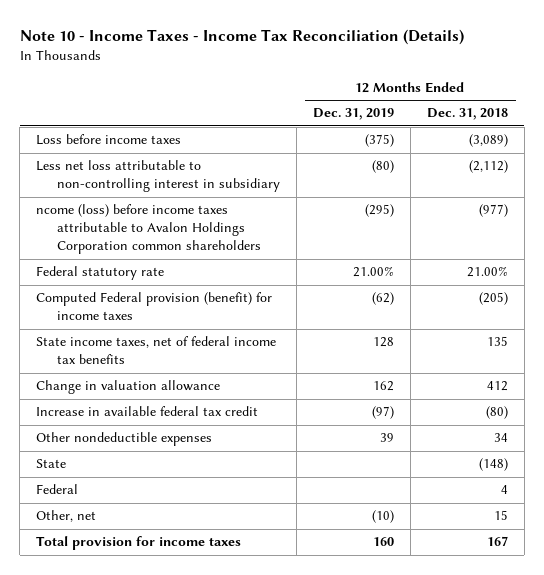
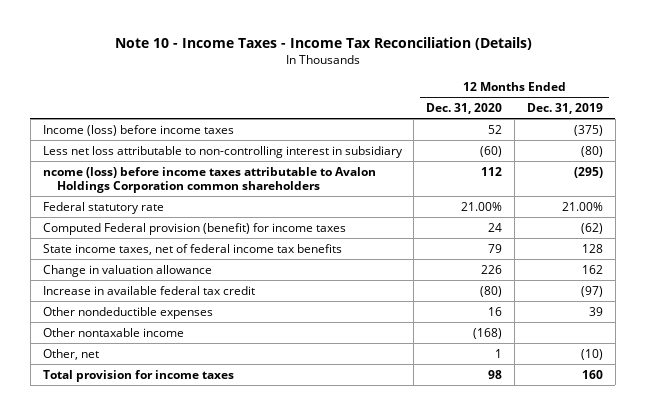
- | 12 Months Ended Dec. 31, 2019 | 12 Months Ended Dec. 31, 2018
+ | 12 Months Ended Dec. 31, 2020 | 12 Months Ended Dec. 31, 2019
- Loss before income taxes | (375) | (3,089)
+ Income (loss) before income taxes | 52 | (375)
- State | | (148)
- Federal | | 4
+ Other nontaxable income | (168) |

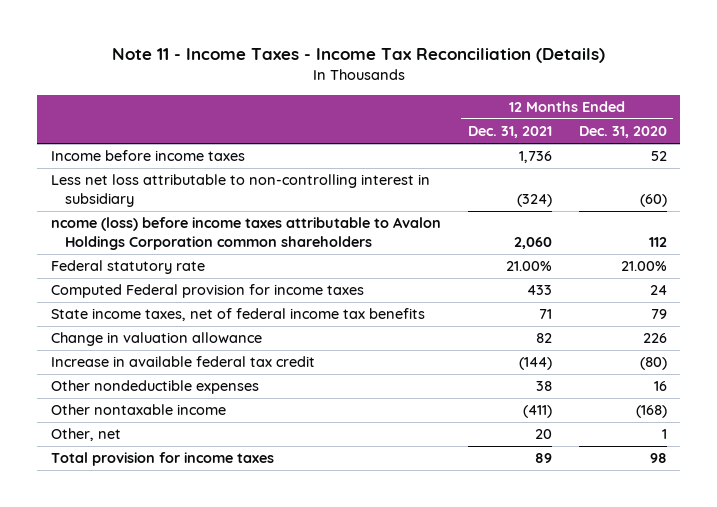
- Note 10 - Income Taxes - Income Tax Reconciliation (Details)
+ Note 11 - Income Taxes - Income Tax Reconciliation (Details)
- | 12 Months Ended Dec. 31, 2020 | 12 Months Ended Dec. 31, 2019
+ | 12 Months Ended Dec. 31, 2021 | 12 Months Ended Dec. 31, 2020
- Income (loss) before income taxes | 52 | (375)
+ Income before income taxes | 1,736 | 52
- Computed Federal provision (benefit) for income taxes | 24 | (62)
+ Computed Federal provision for income taxes | 433 | 24

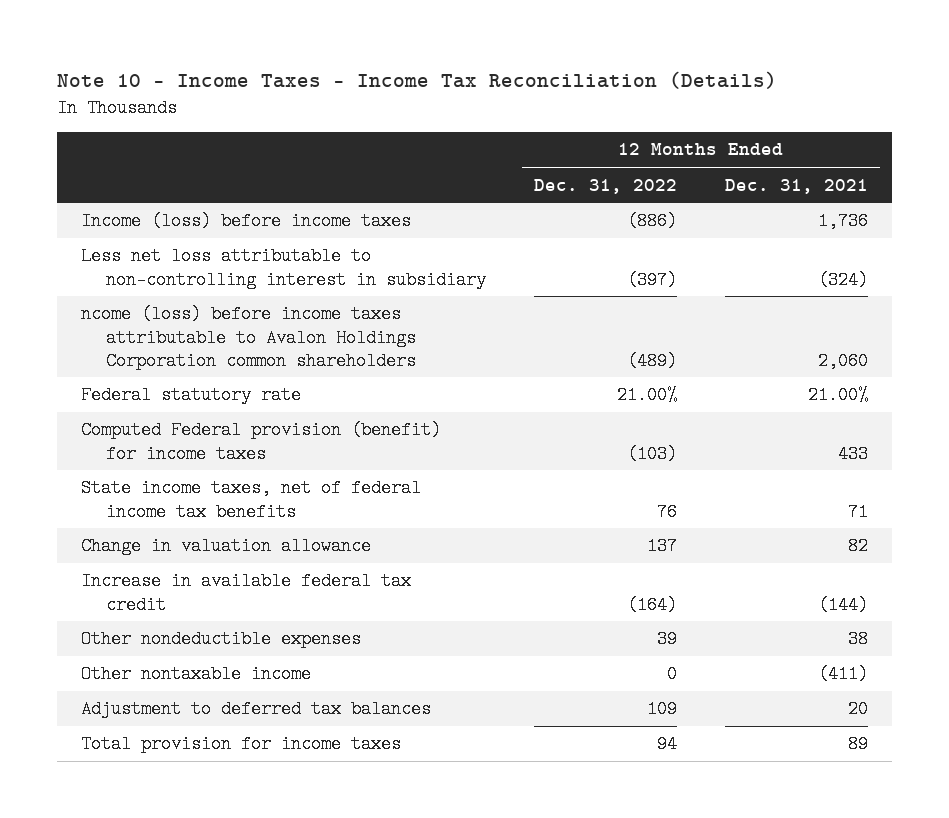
- Note 11 - Income Taxes - Income Tax Reconciliation (Details)
+ Note 10 - Income Taxes - Income Tax Reconciliation (Details)
- | 12 Months Ended Dec. 31, 2021 | 12 Months Ended Dec. 31, 2020
+ | 12 Months Ended Dec. 31, 2022 | 12 Months Ended Dec. 31, 2021
- Income before income taxes | 1,736 | 52
+ Income (loss) before income taxes | (886) | 1,736
- Computed Federal provision for income taxes | 433 | 24
+ Computed Federal provision (benefit) for income taxes | (103) | 433
- Other, net | 20 | 1
+ Adjustment to deferred tax balances | 109 | 20

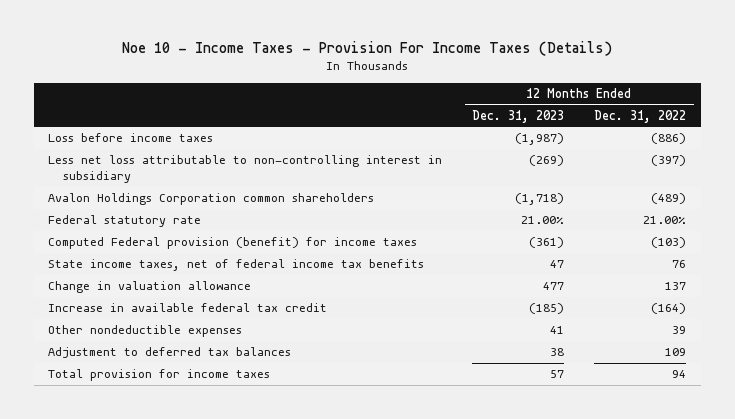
- Note 10 - Income Taxes - Income Tax Reconciliation (Details)
+ Noe 10 - Income Taxes - Provision For Income Taxes (Details)
- | 12 Months Ended Dec. 31, 2022 | 12 Months Ended Dec. 31, 2021
+ | 12 Months Ended Dec. 31, 2023 | 12 Months Ended Dec. 31, 2022
- Income (loss) before income taxes | (886) | 1,736
+ Loss before income taxes | (1,987) | (886)
- ncome (loss) before income taxes attributable to Avalon Holdings Corporation common shareholders | (489) | 2,060
+ Avalon Holdings Corporation common shareholders | (1,718) | (489)
- Other nontaxable income | 0 | (411)

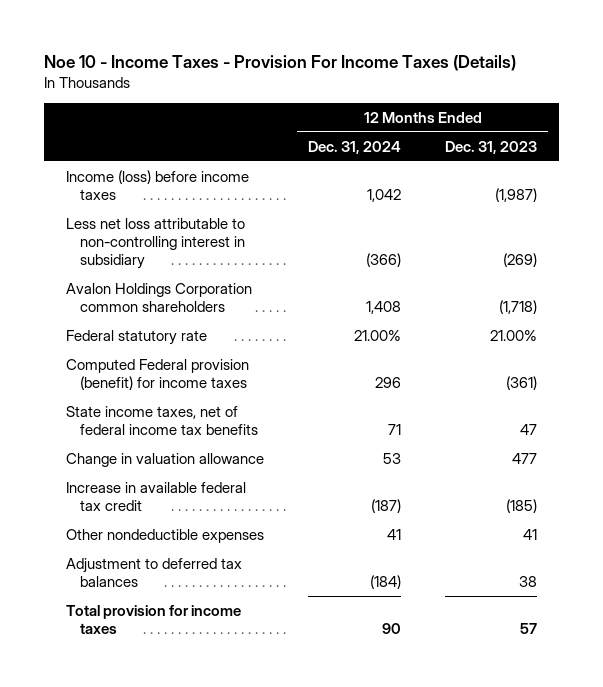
- | 12 Months Ended Dec. 31, 2023 | 12 Months Ended Dec. 31, 2022
+ | 12 Months Ended Dec. 31, 2024 | 12 Months Ended Dec. 31, 2023
- Loss before income taxes | (1,987) | (886)
+ Income (loss) before income taxes | 1,042 | (1,987)

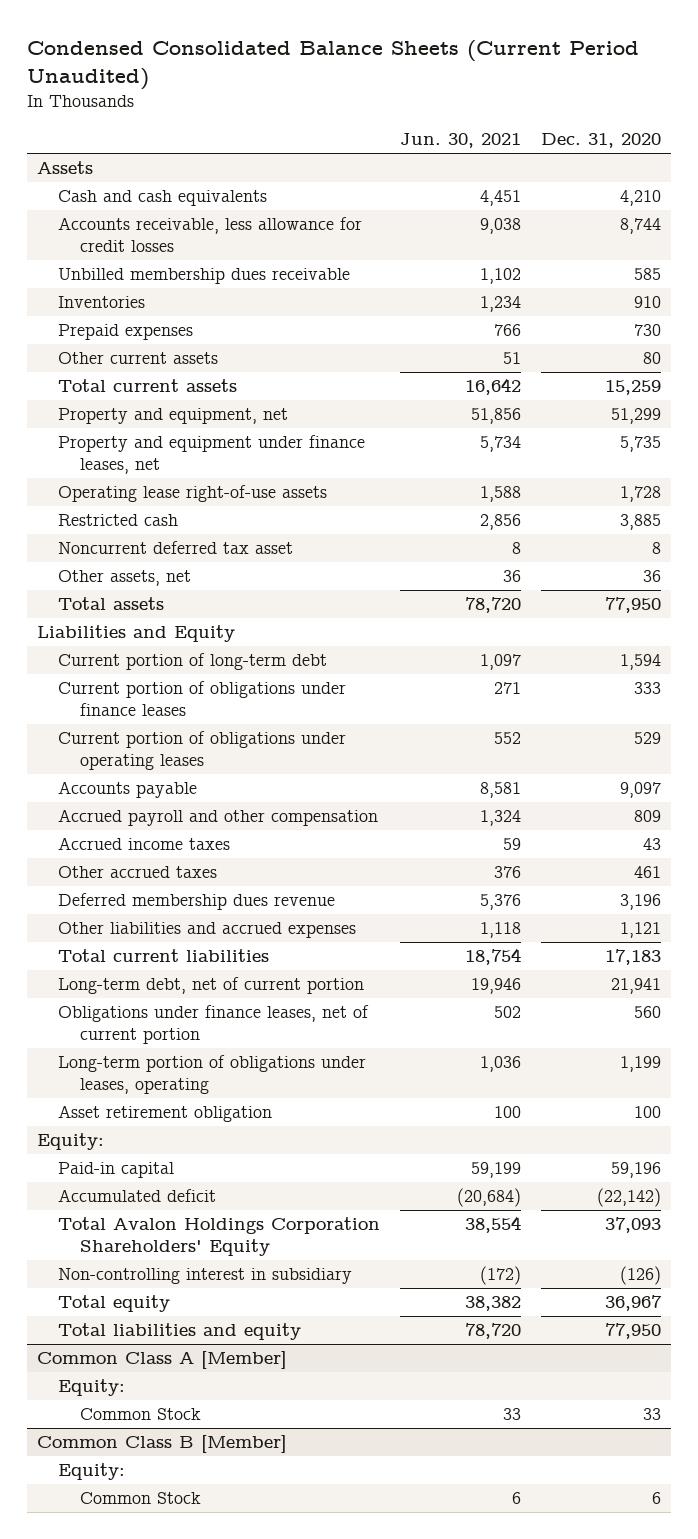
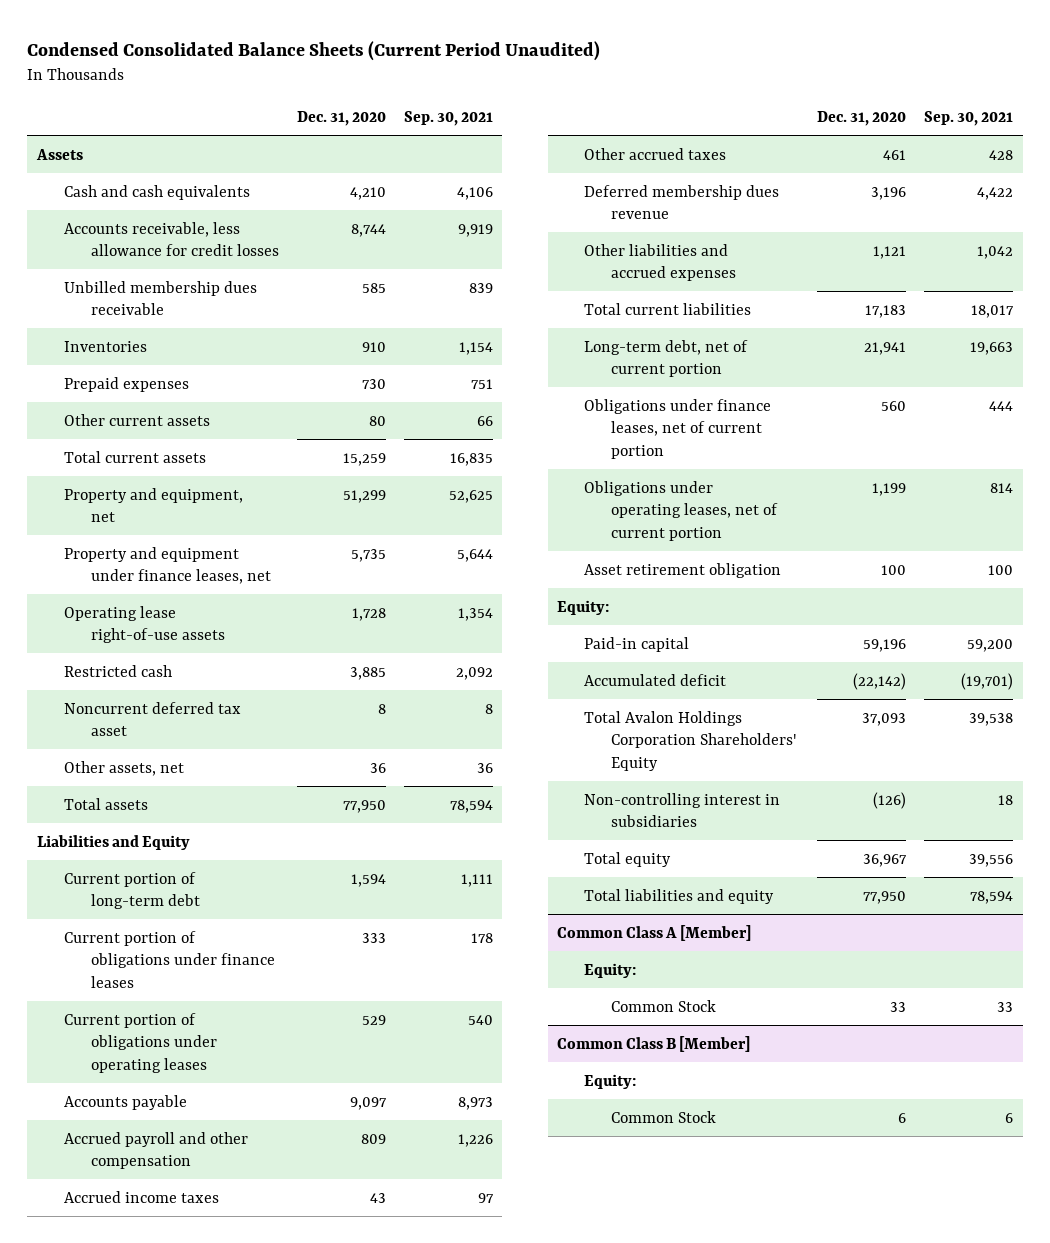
- | Jun. 30, 2021 | Dec. 31, 2020
+ | Dec. 31, 2020 | Sep. 30, 2021
- Long-term portion of obligations under leases, operating | 1,036 | 1,199
+ Obligations under operating leases, net of current portion | 1,199 | 814
- Non-controlling interest in subsidiary | (172) | (126)
+ Non-controlling interest in subsidiaries | (126) | 18

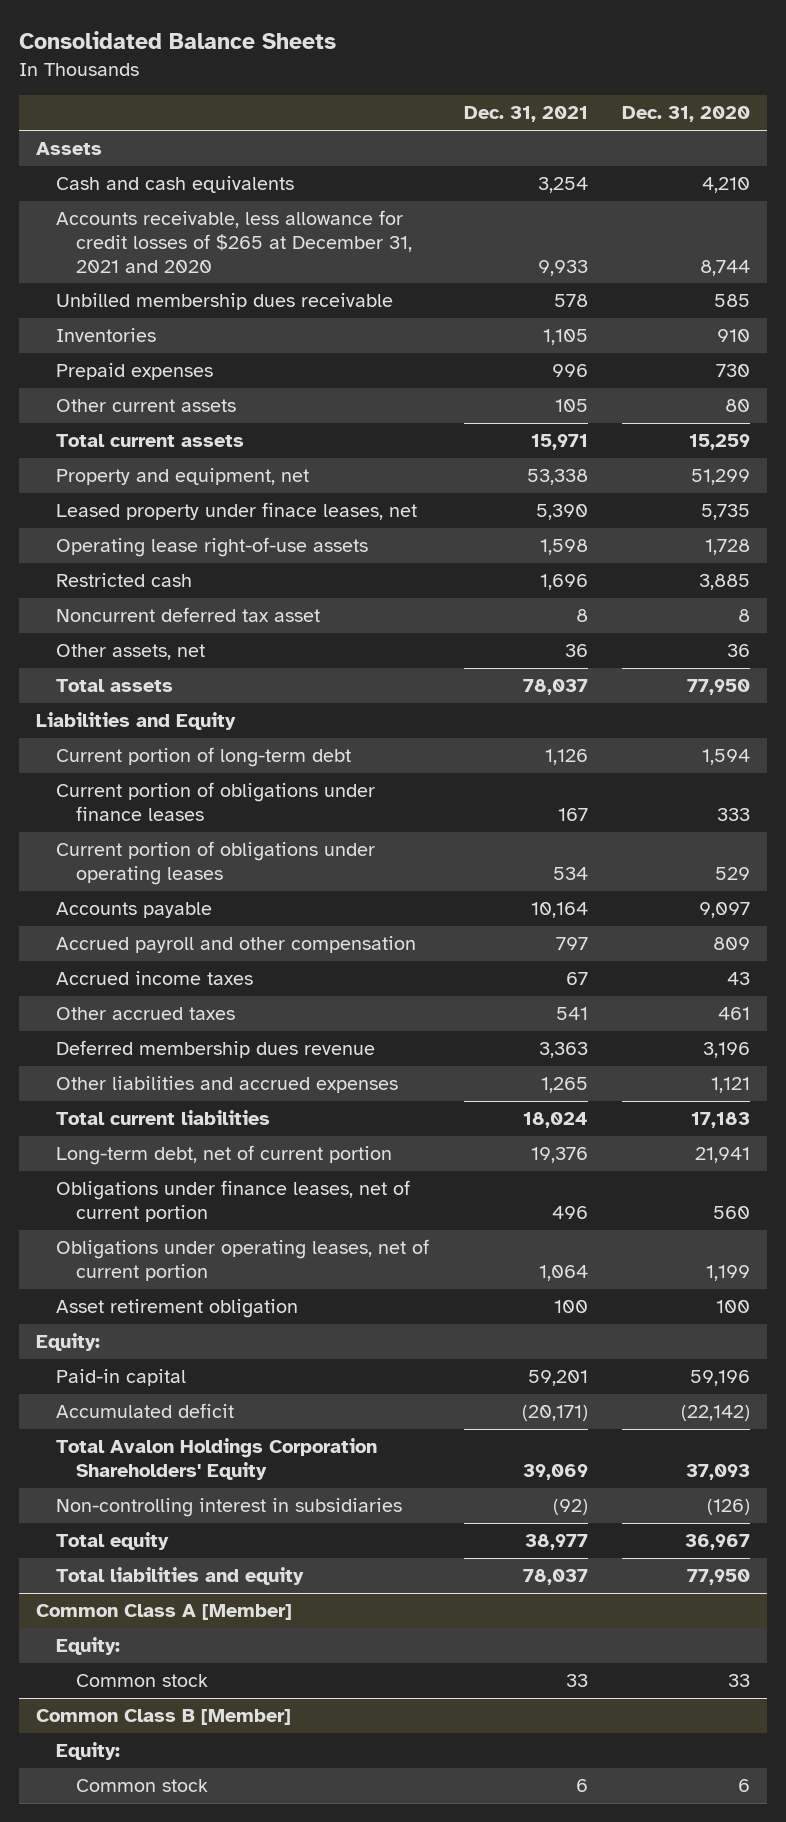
- Condensed Consolidated Balance Sheets (Current Period Unaudited)
+ Consolidated Balance Sheets
- | Dec. 31, 2020 | Sep. 30, 2021
+ | Dec. 31, 2021 | Dec. 31, 2020
- Accounts receivable, less allowance for credit losses | 8,744 | 9,919
+ Accounts receivable, less allowance for credit losses of $265 at December 31, 2021 and 2020 | 9,933 | 8,744
- Property and equipment under finance leases, net | 5,735 | 5,644
+ Leased property under finace leases, net | 5,390 | 5,735
@ Common Class A [Member]
- Common Stock | 33 | 33
+ Common stock | 33 | 33
@ Common Class B [Member]
- Common Stock | 6 | 6
+ Common stock | 6 | 6

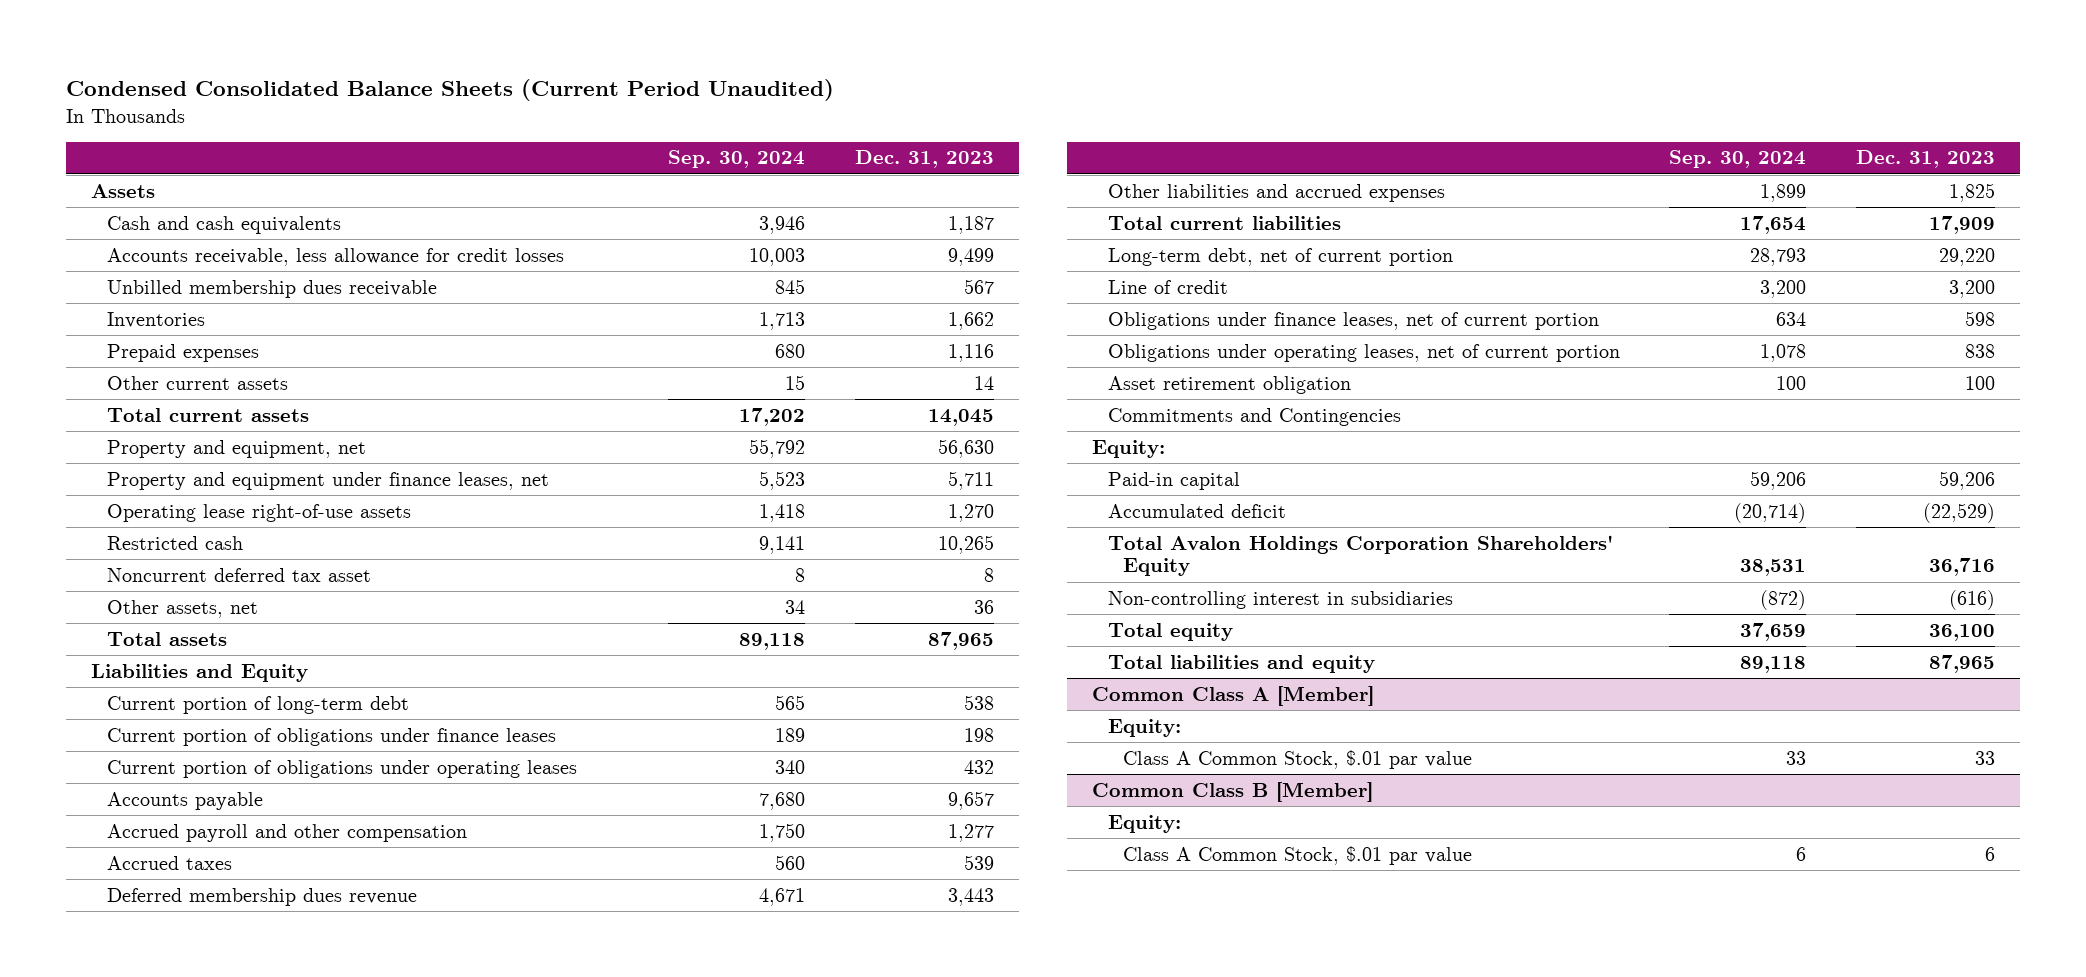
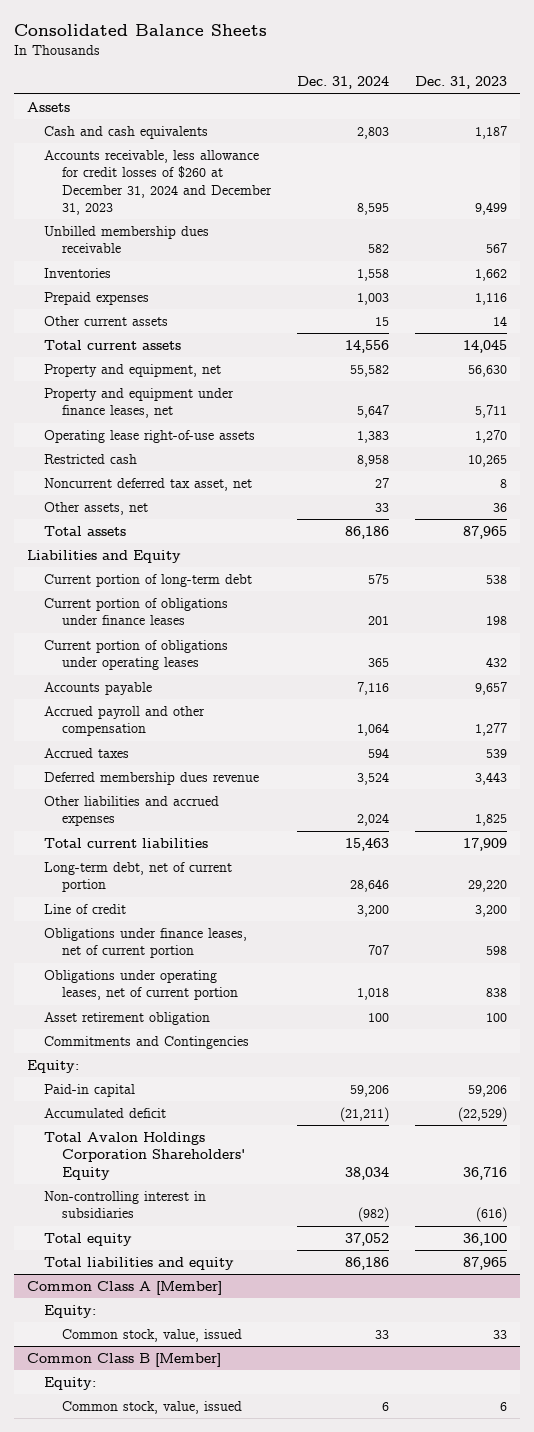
- Condensed Consolidated Balance Sheets (Current Period Unaudited)
+ Consolidated Balance Sheets
- | Sep. 30, 2024 | Dec. 31, 2023
+ | Dec. 31, 2024 | Dec. 31, 2023
- Accounts receivable, less allowance for credit losses | 10,003 | 9,499
+ Accounts receivable, less allowance for credit losses of $260 at December 31, 2024 and December 31, 2023 | 8,595 | 9,499
- Noncurrent deferred tax asset | 8 | 8
+ Noncurrent deferred tax asset, net | 27 | 8
@ Common Class A [Member]
- Class A Common Stock, $.01 par value | 33 | 33
+ Common stock, value, issued | 33 | 33
@ Common Class B [Member]
- Class A Common Stock, $.01 par value | 6 | 6
+ Common stock, value, issued | 6 | 6

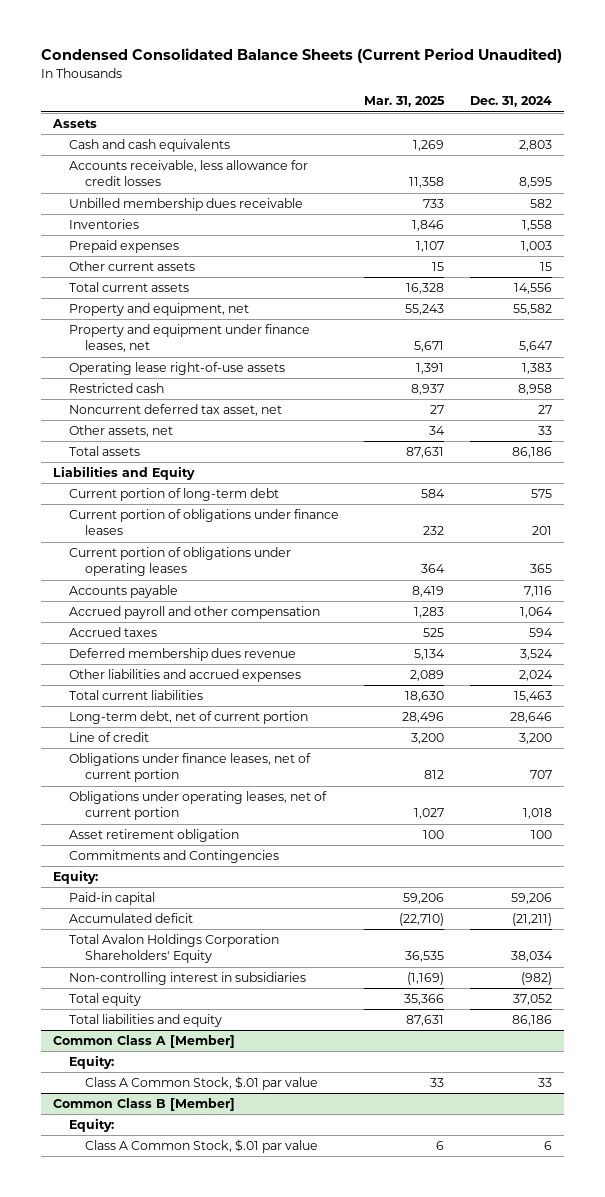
- Consolidated Balance Sheets
+ Condensed Consolidated Balance Sheets (Current Period Unaudited)
- | Dec. 31, 2024 | Dec. 31, 2023
+ | Mar. 31, 2025 | Dec. 31, 2024
- Accounts receivable, less allowance for credit losses of $260 at December 31, 2024 and December 31, 2023 | 8,595 | 9,499
+ Accounts receivable, less allowance for credit losses | 11,358 | 8,595
@ Common Class A [Member]
- Common stock, value, issued | 33 | 33
+ Class A Common Stock, $.01 par value | 33 | 33
@ Common Class B [Member]
- Common stock, value, issued | 6 | 6
+ Class A Common Stock, $.01 par value | 6 | 6

